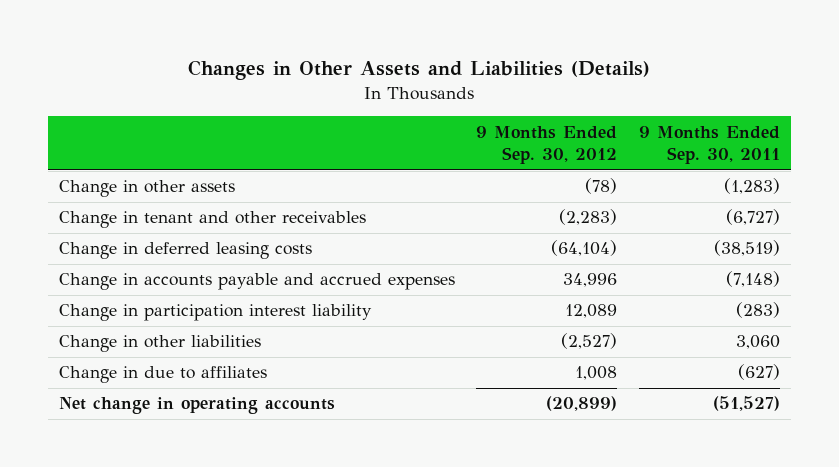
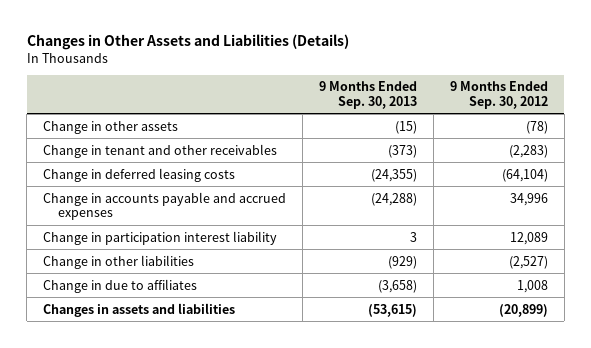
- | 9 Months Ended Sep. 30, 2012 | 9 Months Ended Sep. 30, 2011
+ | 9 Months Ended Sep. 30, 2013 | 9 Months Ended Sep. 30, 2012
- Net change in operating accounts | (20,899) | (51,527)
+ Changes in assets and liabilities | (53,615) | (20,899)

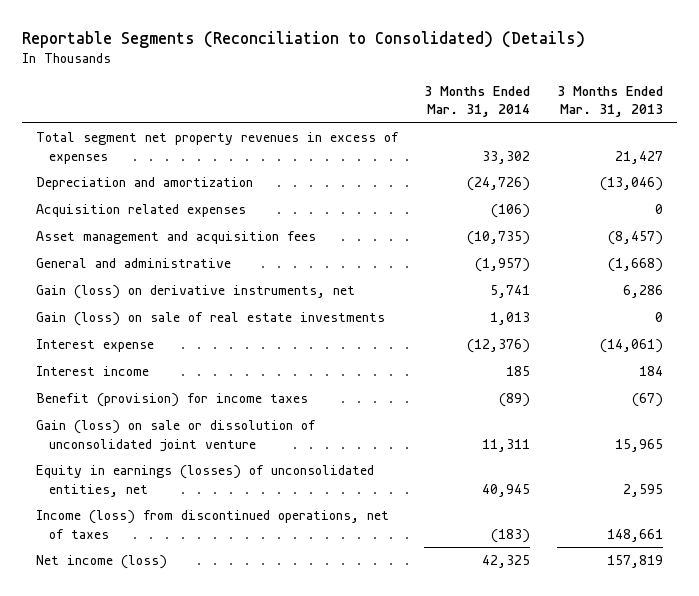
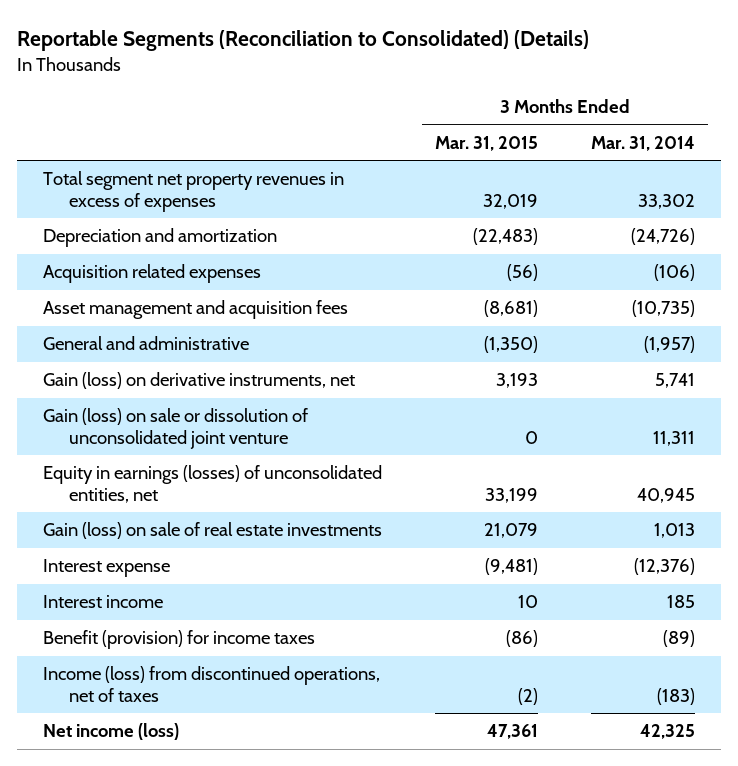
- | 3 Months Ended Mar. 31, 2014 | 3 Months Ended Mar. 31, 2013
+ | 3 Months Ended Mar. 31, 2015 | 3 Months Ended Mar. 31, 2014
moved up: Gain (loss) on sale or dissolution of unconsolidated joint venture | 0 | 11,311
moved up: Equity in earnings (losses) of unconsolidated entities, net | 33,199 | 40,945

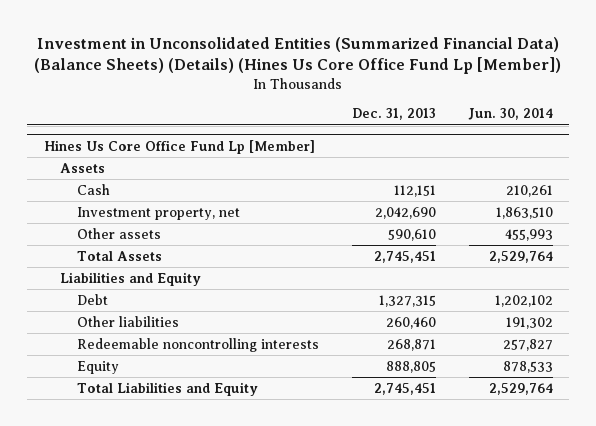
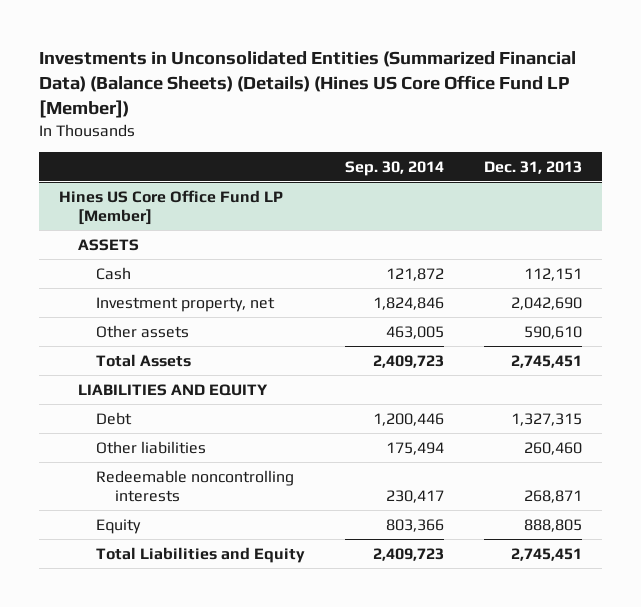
- Investment in Unconsolidated Entities (Summarized Financial Data) (Balance Sheets) (Details) (Hines Us Core Office Fund Lp [Member])
+ Investments in Unconsolidated Entities (Summarized Financial Data) (Balance Sheets) (Details) (Hines US Core Office Fund LP [Member])
- | Dec. 31, 2013 | Jun. 30, 2014
+ | Sep. 30, 2014 | Dec. 31, 2013
- Hines Us Core Office Fund Lp [Member]
- Assets
+ Hines US Core Office Fund LP [Member]
+ ASSETS
- Liabilities and Equity
+ LIABILITIES AND EQUITY

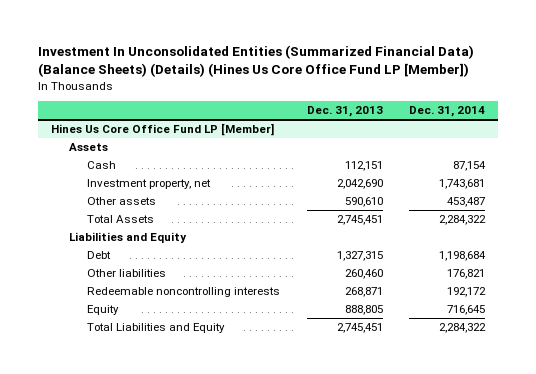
- Investments in Unconsolidated Entities (Summarized Financial Data) (Balance Sheets) (Details) (Hines US Core Office Fund LP [Member])
+ Investment In Unconsolidated Entities (Summarized Financial Data) (Balance Sheets) (Details) (Hines Us Core Office Fund LP [Member])
- | Sep. 30, 2014 | Dec. 31, 2013
+ | Dec. 31, 2013 | Dec. 31, 2014
- Hines US Core Office Fund LP [Member]
- ASSETS
+ Hines Us Core Office Fund LP [Member]
+ Assets
- LIABILITIES AND EQUITY
+ Liabilities and Equity

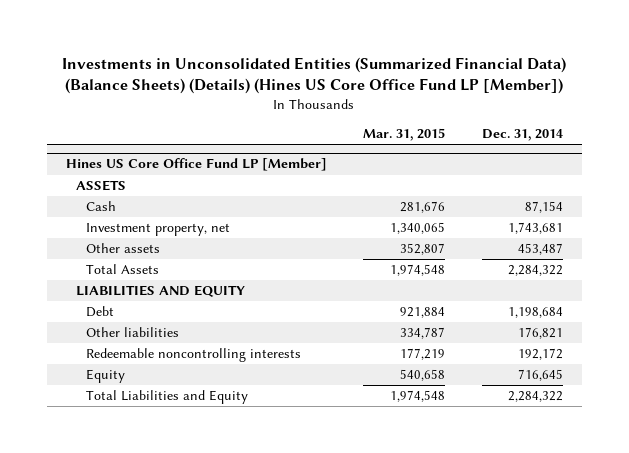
- Investment In Unconsolidated Entities (Summarized Financial Data) (Balance Sheets) (Details) (Hines Us Core Office Fund LP [Member])
+ Investments in Unconsolidated Entities (Summarized Financial Data) (Balance Sheets) (Details) (Hines US Core Office Fund LP [Member])
- | Dec. 31, 2013 | Dec. 31, 2014
+ | Mar. 31, 2015 | Dec. 31, 2014
- Hines Us Core Office Fund LP [Member]
- Assets
+ Hines US Core Office Fund LP [Member]
+ ASSETS
- Liabilities and Equity
+ LIABILITIES AND EQUITY

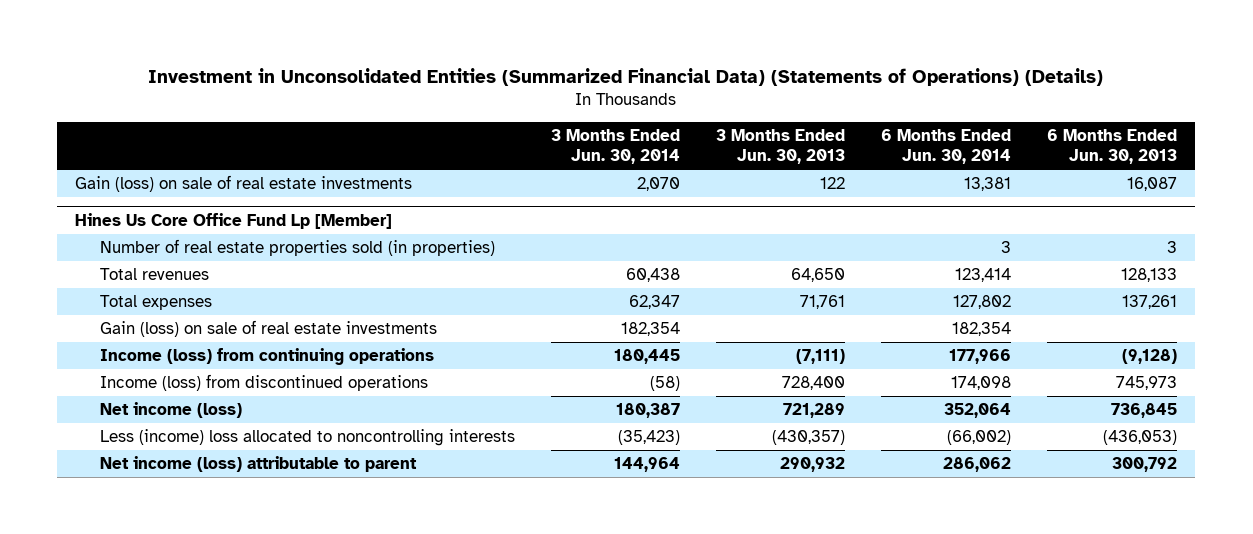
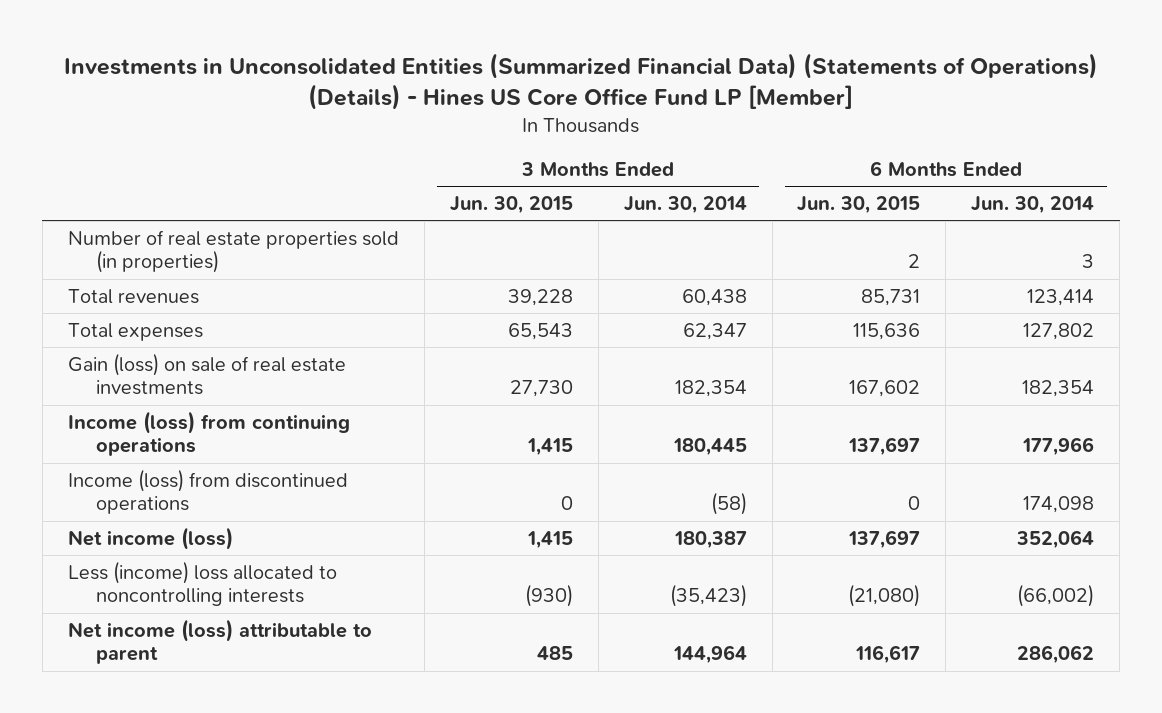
- Investment in Unconsolidated Entities (Summarized Financial Data) (Statements of Operations) (Details)
+ Investments in Unconsolidated Entities (Summarized Financial Data) (Statements of Operations) (Details) - Hines US Core Office Fund LP [Member]
- | 3 Months Ended Jun. 30, 2014 | 3 Months Ended Jun. 30, 2013 | 6 Months Ended Jun. 30, 2014 | 6 Months Ended Jun. 30, 2013
+ | 3 Months Ended Jun. 30, 2015 | 3 Months Ended Jun. 30, 2014 | 6 Months Ended Jun. 30, 2015 | 6 Months Ended Jun. 30, 2014
- Gain (loss) on sale of real estate investments | 2,070 | 122 | 13,381 | 16,087
- Hines Us Core Office Fund Lp [Member]

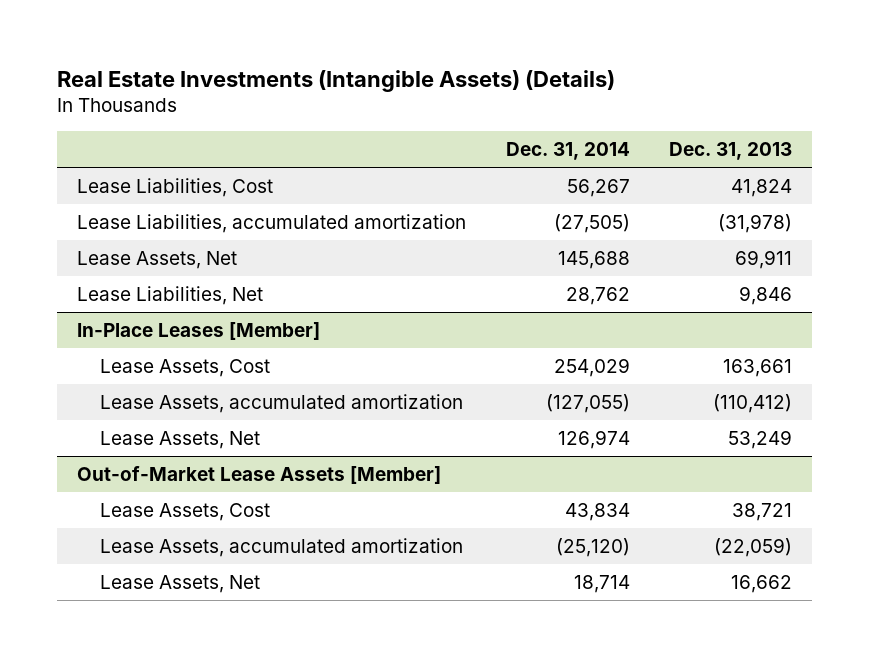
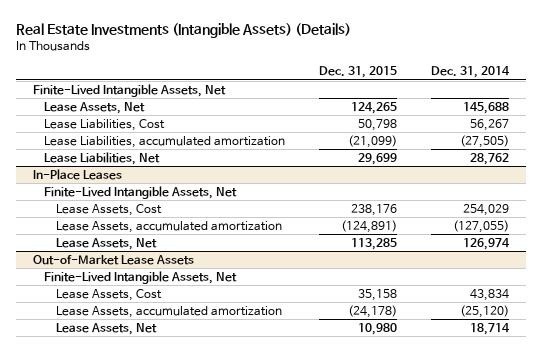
- | Dec. 31, 2014 | Dec. 31, 2013
+ | Dec. 31, 2015 | Dec. 31, 2014
+ Finite-Lived Intangible Assets, Net
moved up: Lease Assets, Net | 124,265 | 145,688
- In-Place Leases [Member]
+ In-Place Leases
+ Finite-Lived Intangible Assets, Net
- Out-of-Market Lease Assets [Member]
+ Out-of-Market Lease Assets
+ Finite-Lived Intangible Assets, Net

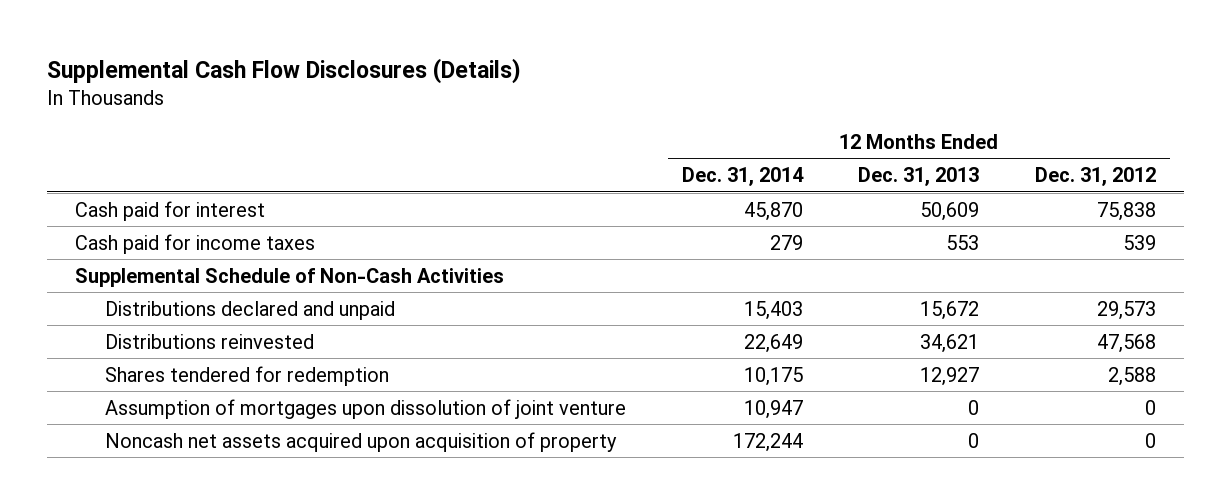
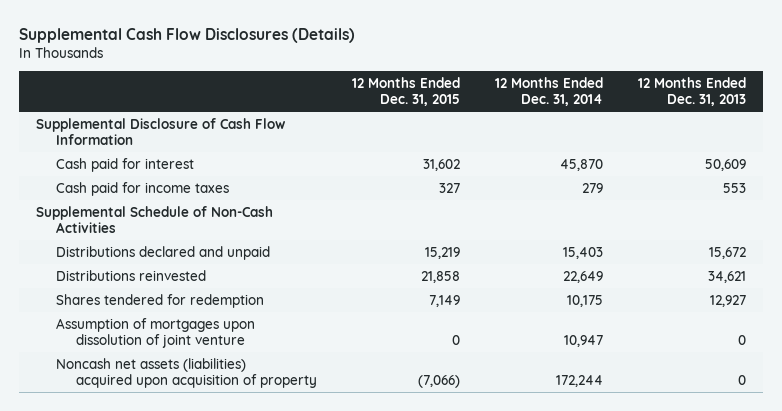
- | 12 Months Ended Dec. 31, 2014 | 12 Months Ended Dec. 31, 2013 | 12 Months Ended Dec. 31, 2012
+ | 12 Months Ended Dec. 31, 2015 | 12 Months Ended Dec. 31, 2014 | 12 Months Ended Dec. 31, 2013
+ Supplemental Disclosure of Cash Flow Information
- Noncash net assets acquired upon acquisition of property | 172,244 | 0 | 0
+ Noncash net assets (liabilities) acquired upon acquisition of property | (7,066) | 172,244 | 0

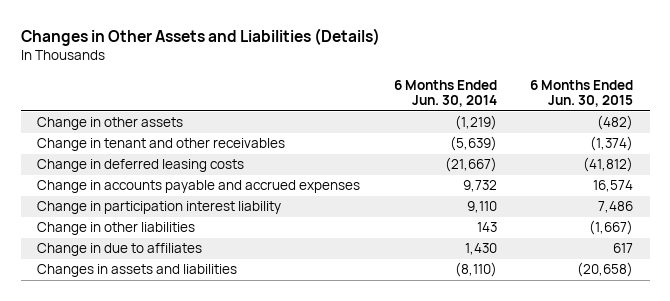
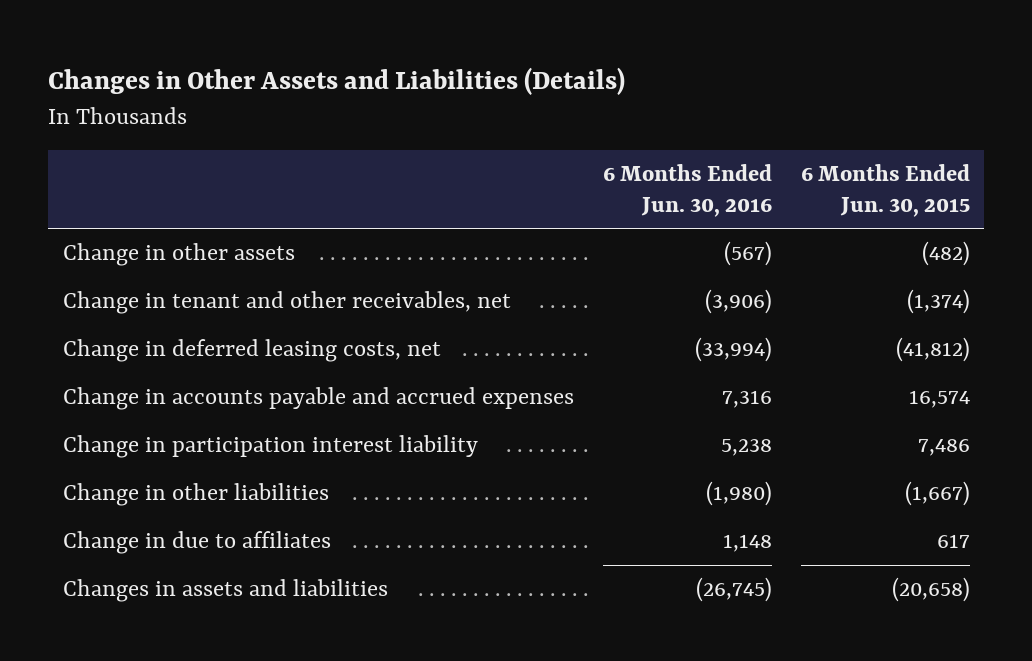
- | 6 Months Ended Jun. 30, 2014 | 6 Months Ended Jun. 30, 2015
+ | 6 Months Ended Jun. 30, 2016 | 6 Months Ended Jun. 30, 2015
- Change in tenant and other receivables | (5,639) | (1,374)
- Change in deferred leasing costs | (21,667) | (41,812)
+ Change in tenant and other receivables, net | (3,906) | (1,374)
+ Change in deferred leasing costs, net | (33,994) | (41,812)

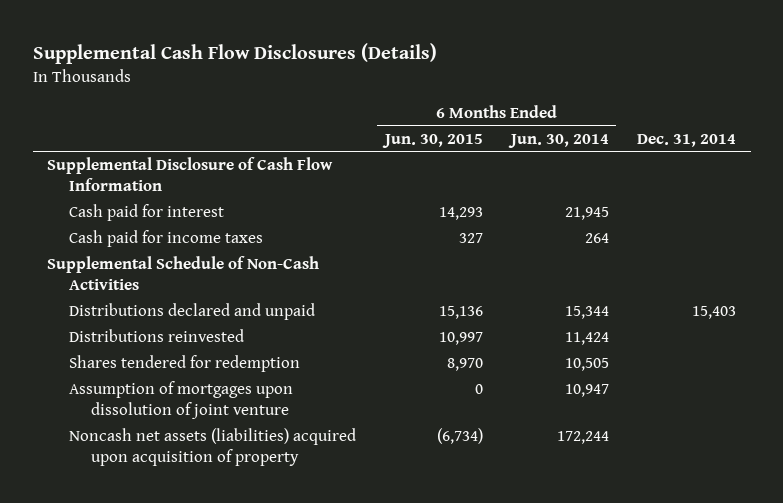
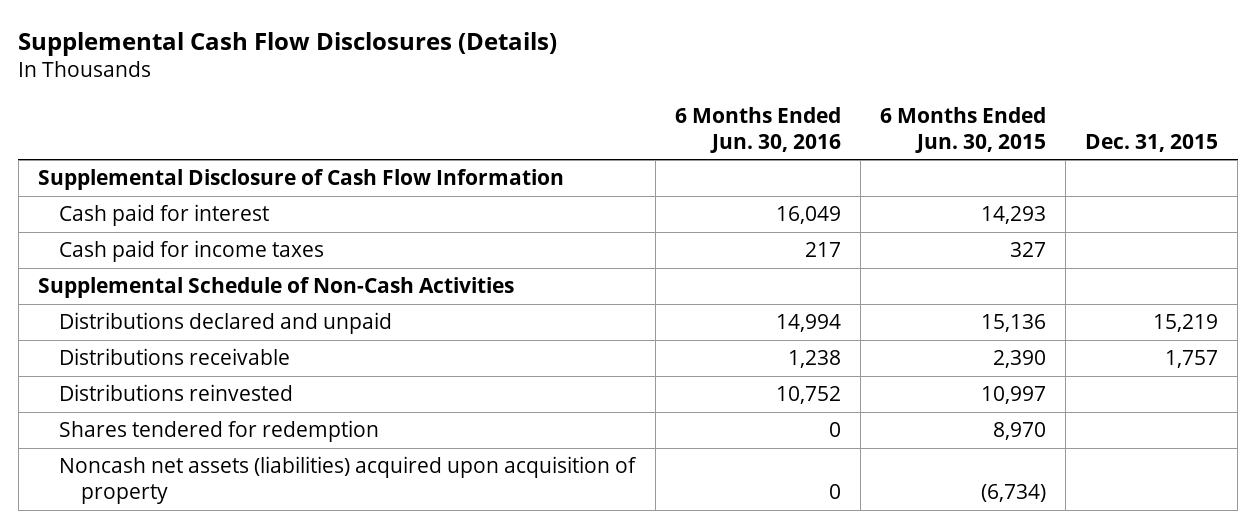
- | 6 Months Ended Jun. 30, 2015 | 6 Months Ended Jun. 30, 2014 | Dec. 31, 2014
+ | 6 Months Ended Jun. 30, 2016 | 6 Months Ended Jun. 30, 2015 | Dec. 31, 2015
+ Distributions receivable | 1,238 | 2,390 | 1,757
- Assumption of mortgages upon dissolution of joint venture | 0 | 10,947 |

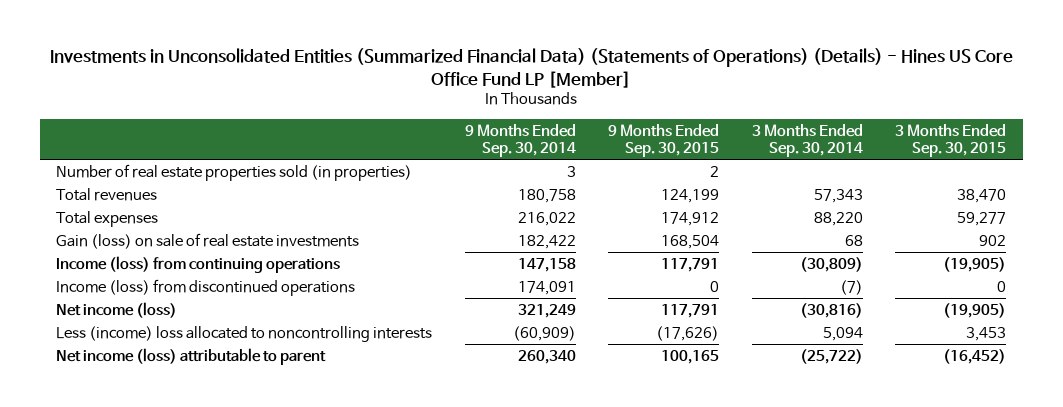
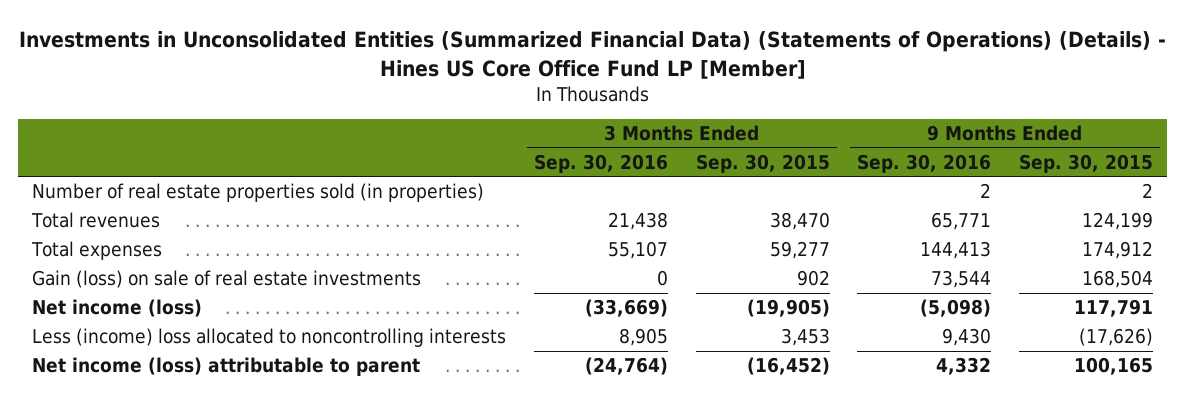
- | 9 Months Ended Sep. 30, 2014 | 9 Months Ended Sep. 30, 2015 | 3 Months Ended Sep. 30, 2014 | 3 Months Ended Sep. 30, 2015
+ | 3 Months Ended Sep. 30, 2016 | 3 Months Ended Sep. 30, 2015 | 9 Months Ended Sep. 30, 2016 | 9 Months Ended Sep. 30, 2015
- Income (loss) from continuing operations | 147,158 | 117,791 | (30,809) | (19,905)
- Income (loss) from discontinued operations | 174,091 | 0 | (7) | 0

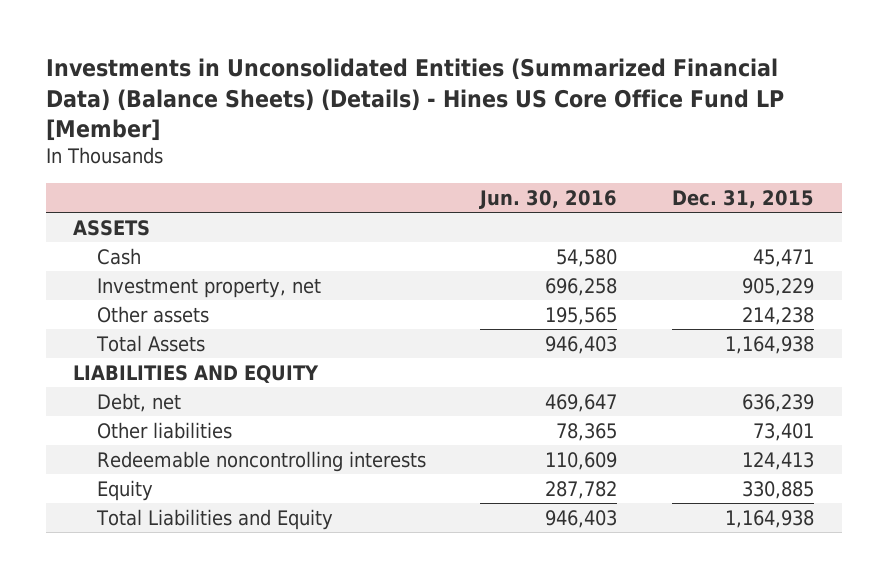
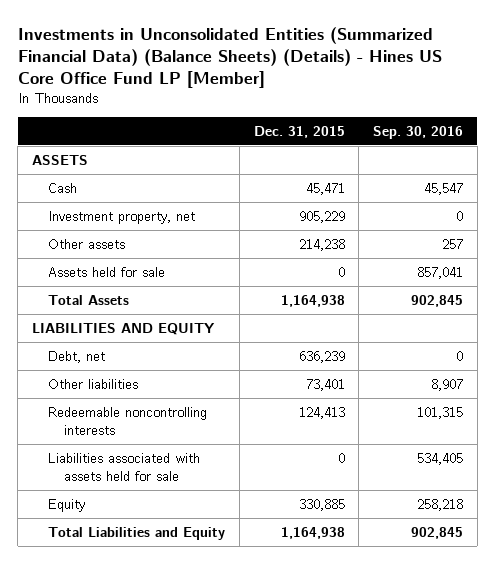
- | Jun. 30, 2016 | Dec. 31, 2015
+ | Dec. 31, 2015 | Sep. 30, 2016
+ Assets held for sale | 0 | 857,041
+ Liabilities associated with assets held for sale | 0 | 534,405

